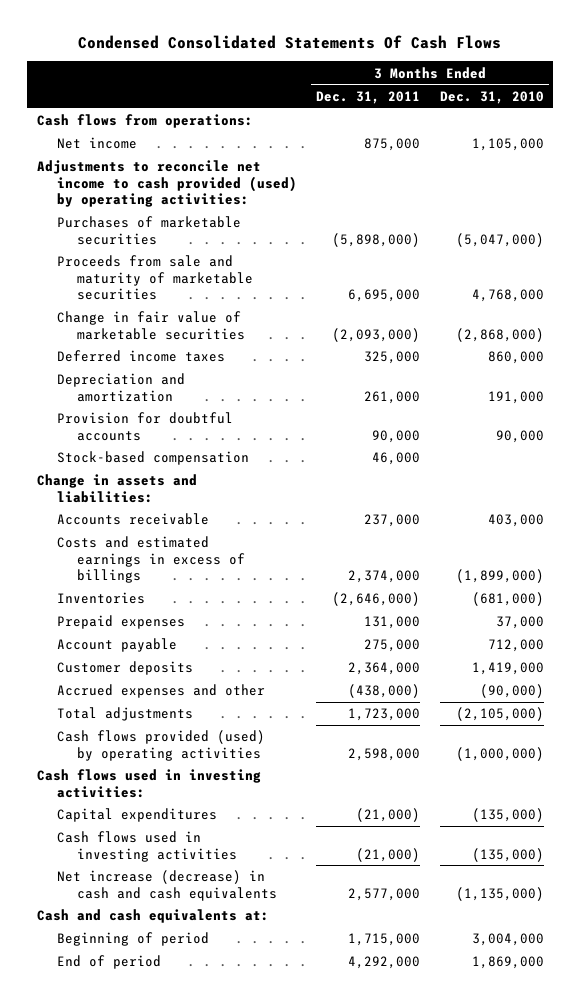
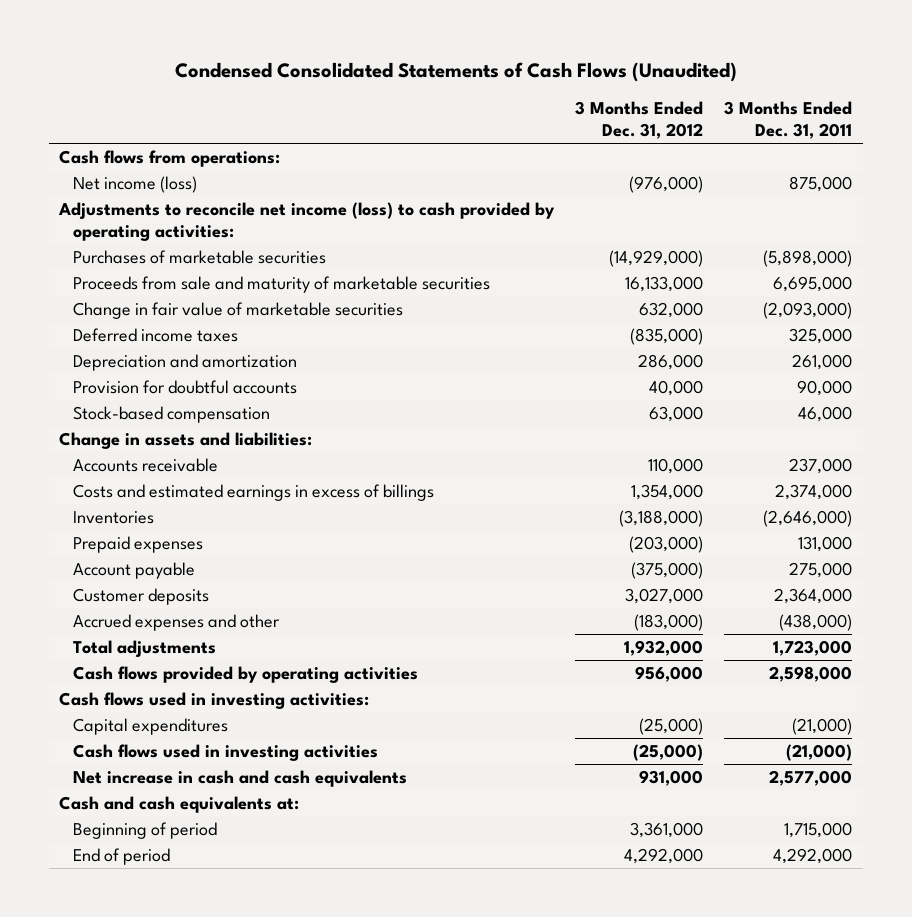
- Condensed Consolidated Statements Of Cash Flows
+ Condensed Consolidated Statements of Cash Flows (Unaudited)
- | 3 Months Ended Dec. 31, 2011 | 3 Months Ended Dec. 31, 2010
+ | 3 Months Ended Dec. 31, 2012 | 3 Months Ended Dec. 31, 2011
- Net income | 875,000 | 1,105,000
- Adjustments to reconcile net income to cash provided (used) by operating activities:
+ Net income (loss) | (976,000) | 875,000
+ Adjustments to reconcile net income (loss) to cash provided by operating activities:
- Cash flows provided (used) by operating activities | 2,598,000 | (1,000,000)
+ Cash flows provided by operating activities | 956,000 | 2,598,000
- Net increase (decrease) in cash and cash equivalents | 2,577,000 | (1,135,000)
+ Net increase in cash and cash equivalents | 931,000 | 2,577,000

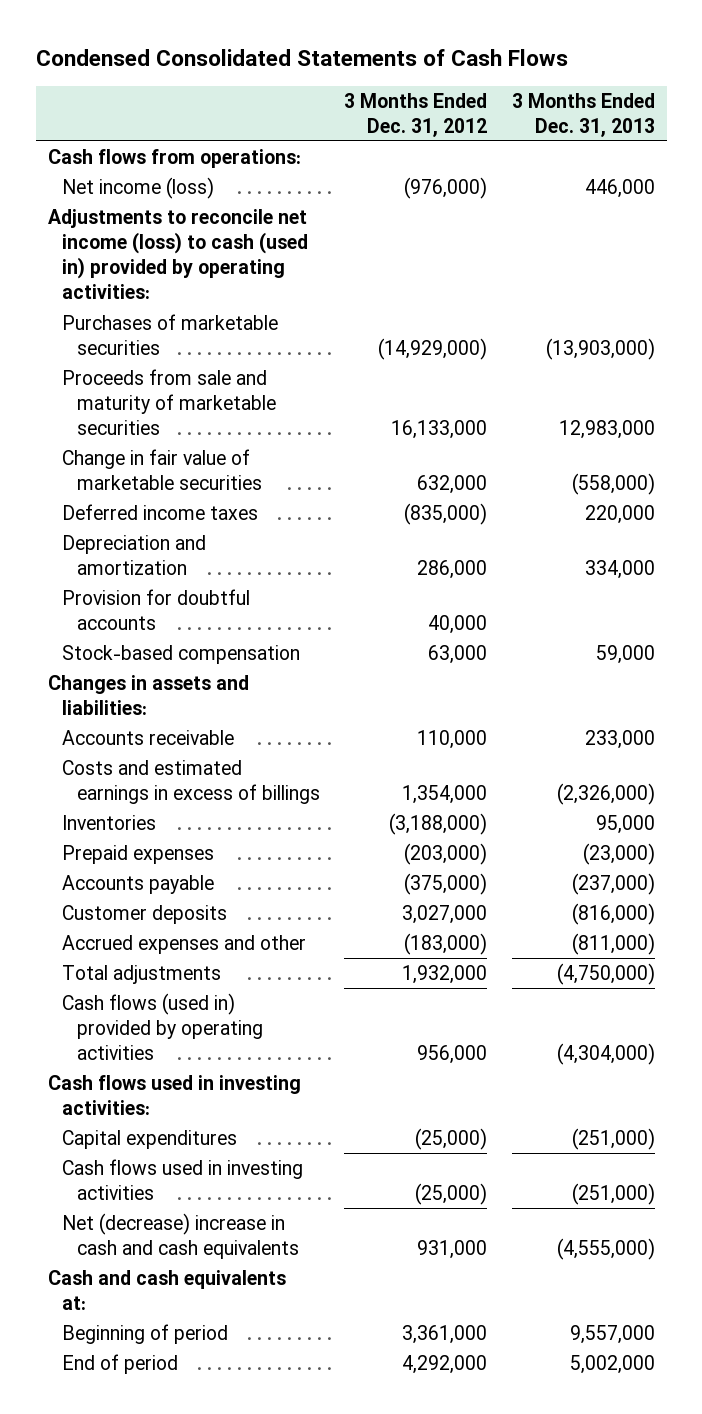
- Condensed Consolidated Statements of Cash Flows (Unaudited)
+ Condensed Consolidated Statements of Cash Flows
- | 3 Months Ended Dec. 31, 2012 | 3 Months Ended Dec. 31, 2011
+ | 3 Months Ended Dec. 31, 2012 | 3 Months Ended Dec. 31, 2013
- Adjustments to reconcile net income (loss) to cash provided by operating activities:
+ Adjustments to reconcile net income (loss) to cash (used in) provided by operating activities:
- Change in assets and liabilities:
+ Changes in assets and liabilities:
- Account payable | (375,000) | 275,000
+ Accounts payable | (375,000) | (237,000)
- Cash flows provided by operating activities | 956,000 | 2,598,000
+ Cash flows (used in) provided by operating activities | 956,000 | (4,304,000)
- Net increase in cash and cash equivalents | 931,000 | 2,577,000
+ Net (decrease) increase in cash and cash equivalents | 931,000 | (4,555,000)

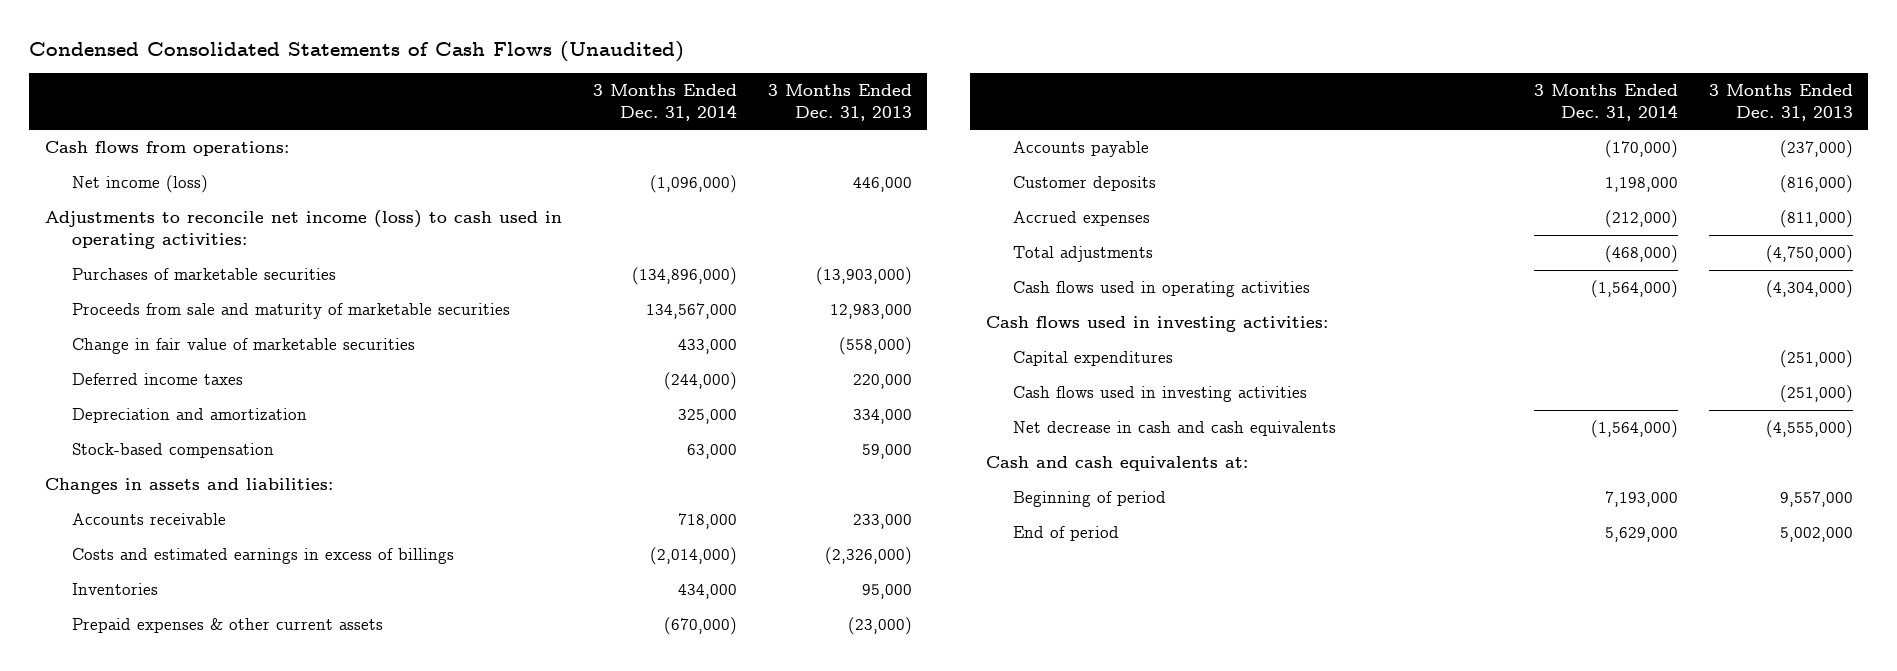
- Condensed Consolidated Statements of Cash Flows
+ Condensed Consolidated Statements of Cash Flows (Unaudited)
- | 3 Months Ended Dec. 31, 2012 | 3 Months Ended Dec. 31, 2013
+ | 3 Months Ended Dec. 31, 2014 | 3 Months Ended Dec. 31, 2013
- Adjustments to reconcile net income (loss) to cash (used in) provided by operating activities:
+ Adjustments to reconcile net income (loss) to cash used in operating activities:
- Provision for doubtful accounts | 40,000 |
- Prepaid expenses | (203,000) | (23,000)
+ Prepaid expenses & other current assets | (670,000) | (23,000)
- Accrued expenses and other | (183,000) | (811,000)
+ Accrued expenses | (212,000) | (811,000)
- Cash flows (used in) provided by operating activities | 956,000 | (4,304,000)
+ Cash flows used in operating activities | (1,564,000) | (4,304,000)
- Net (decrease) increase in cash and cash equivalents | 931,000 | (4,555,000)
+ Net decrease in cash and cash equivalents | (1,564,000) | (4,555,000)

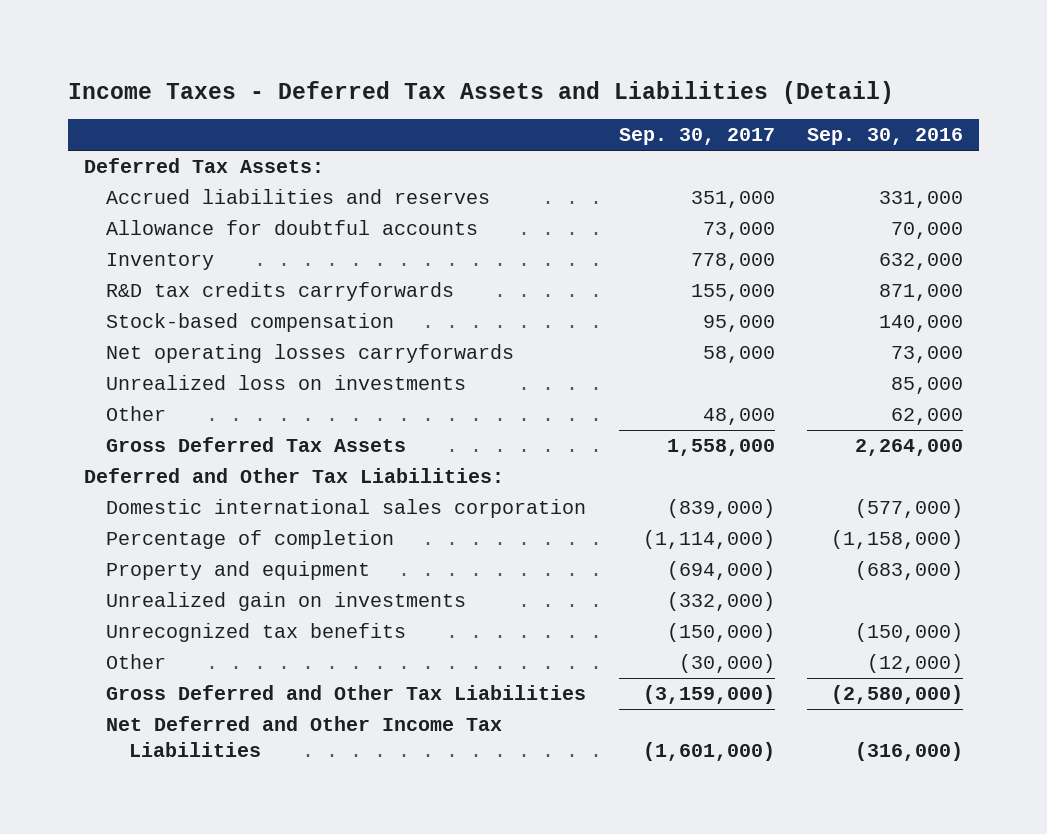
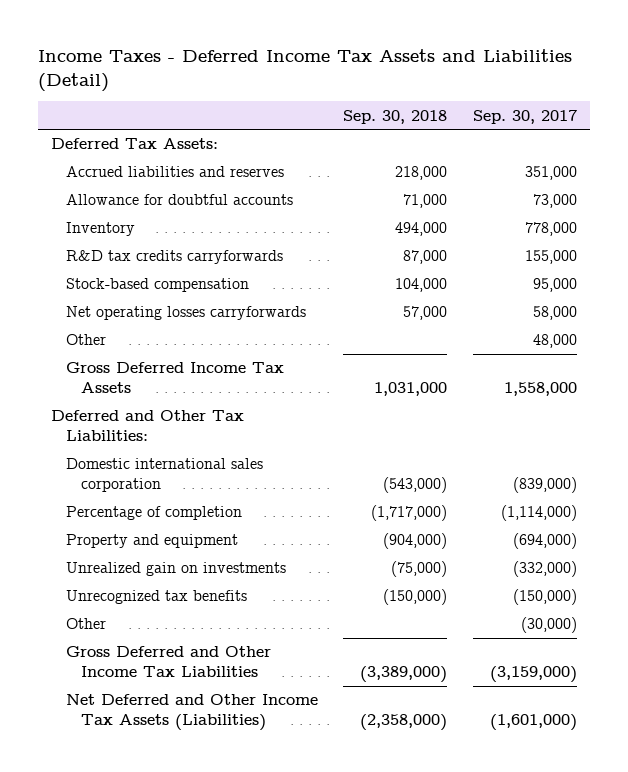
- Income Taxes - Deferred Tax Assets and Liabilities (Detail)
+ Income Taxes - Deferred Income Tax Assets and Liabilities (Detail)
- | Sep. 30, 2017 | Sep. 30, 2016
+ | Sep. 30, 2018 | Sep. 30, 2017
- Unrealized loss on investments | | 85,000
- Gross Deferred Tax Assets | 1,558,000 | 2,264,000
+ Gross Deferred Income Tax Assets | 1,031,000 | 1,558,000
- Gross Deferred and Other Tax Liabilities | (3,159,000) | (2,580,000)
- Net Deferred and Other Income Tax Liabilities | (1,601,000) | (316,000)
+ Gross Deferred and Other Income Tax Liabilities | (3,389,000) | (3,159,000)
+ Net Deferred and Other Income Tax Assets (Liabilities) | (2,358,000) | (1,601,000)

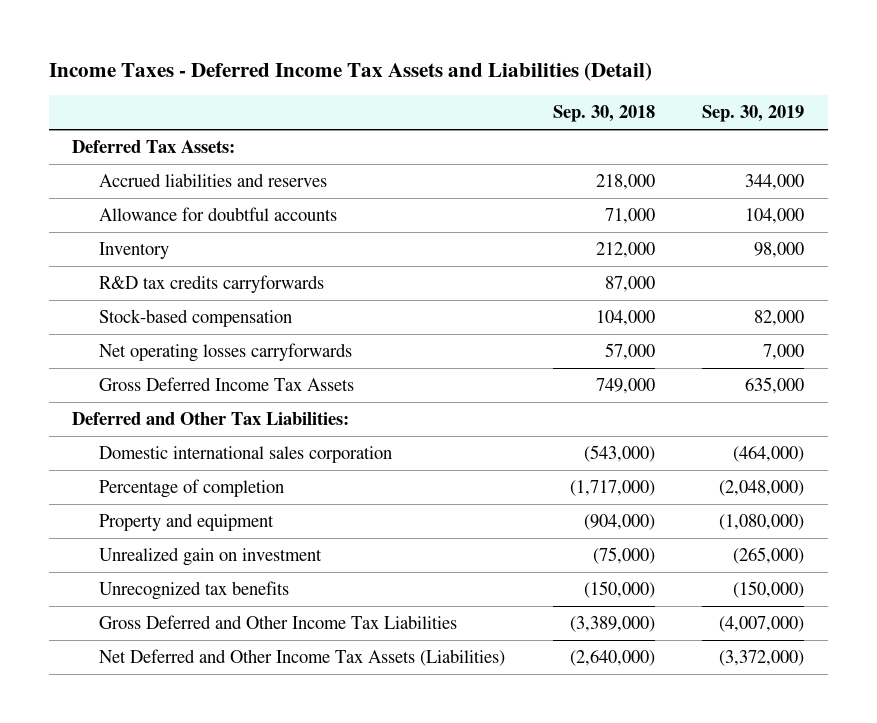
- | Sep. 30, 2018 | Sep. 30, 2017
+ | Sep. 30, 2018 | Sep. 30, 2019
- Inventory | 494,000 | 778,000
+ Inventory | 212,000 | 98,000
- Other | | 48,000
- Gross Deferred Income Tax Assets | 1,031,000 | 1,558,000
+ Gross Deferred Income Tax Assets | 749,000 | 635,000
- Unrealized gain on investments | (75,000) | (332,000)
+ Unrealized gain on investment | (75,000) | (265,000)
- Other | | (30,000)
- Net Deferred and Other Income Tax Assets (Liabilities) | (2,358,000) | (1,601,000)
+ Net Deferred and Other Income Tax Assets (Liabilities) | (2,640,000) | (3,372,000)

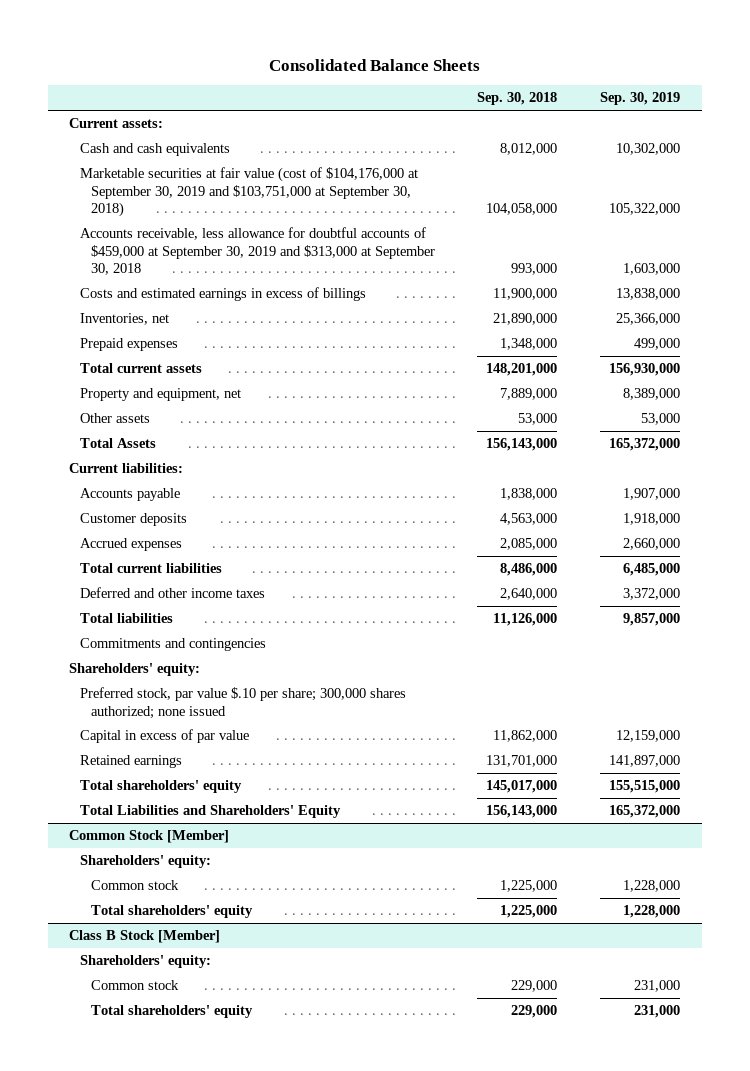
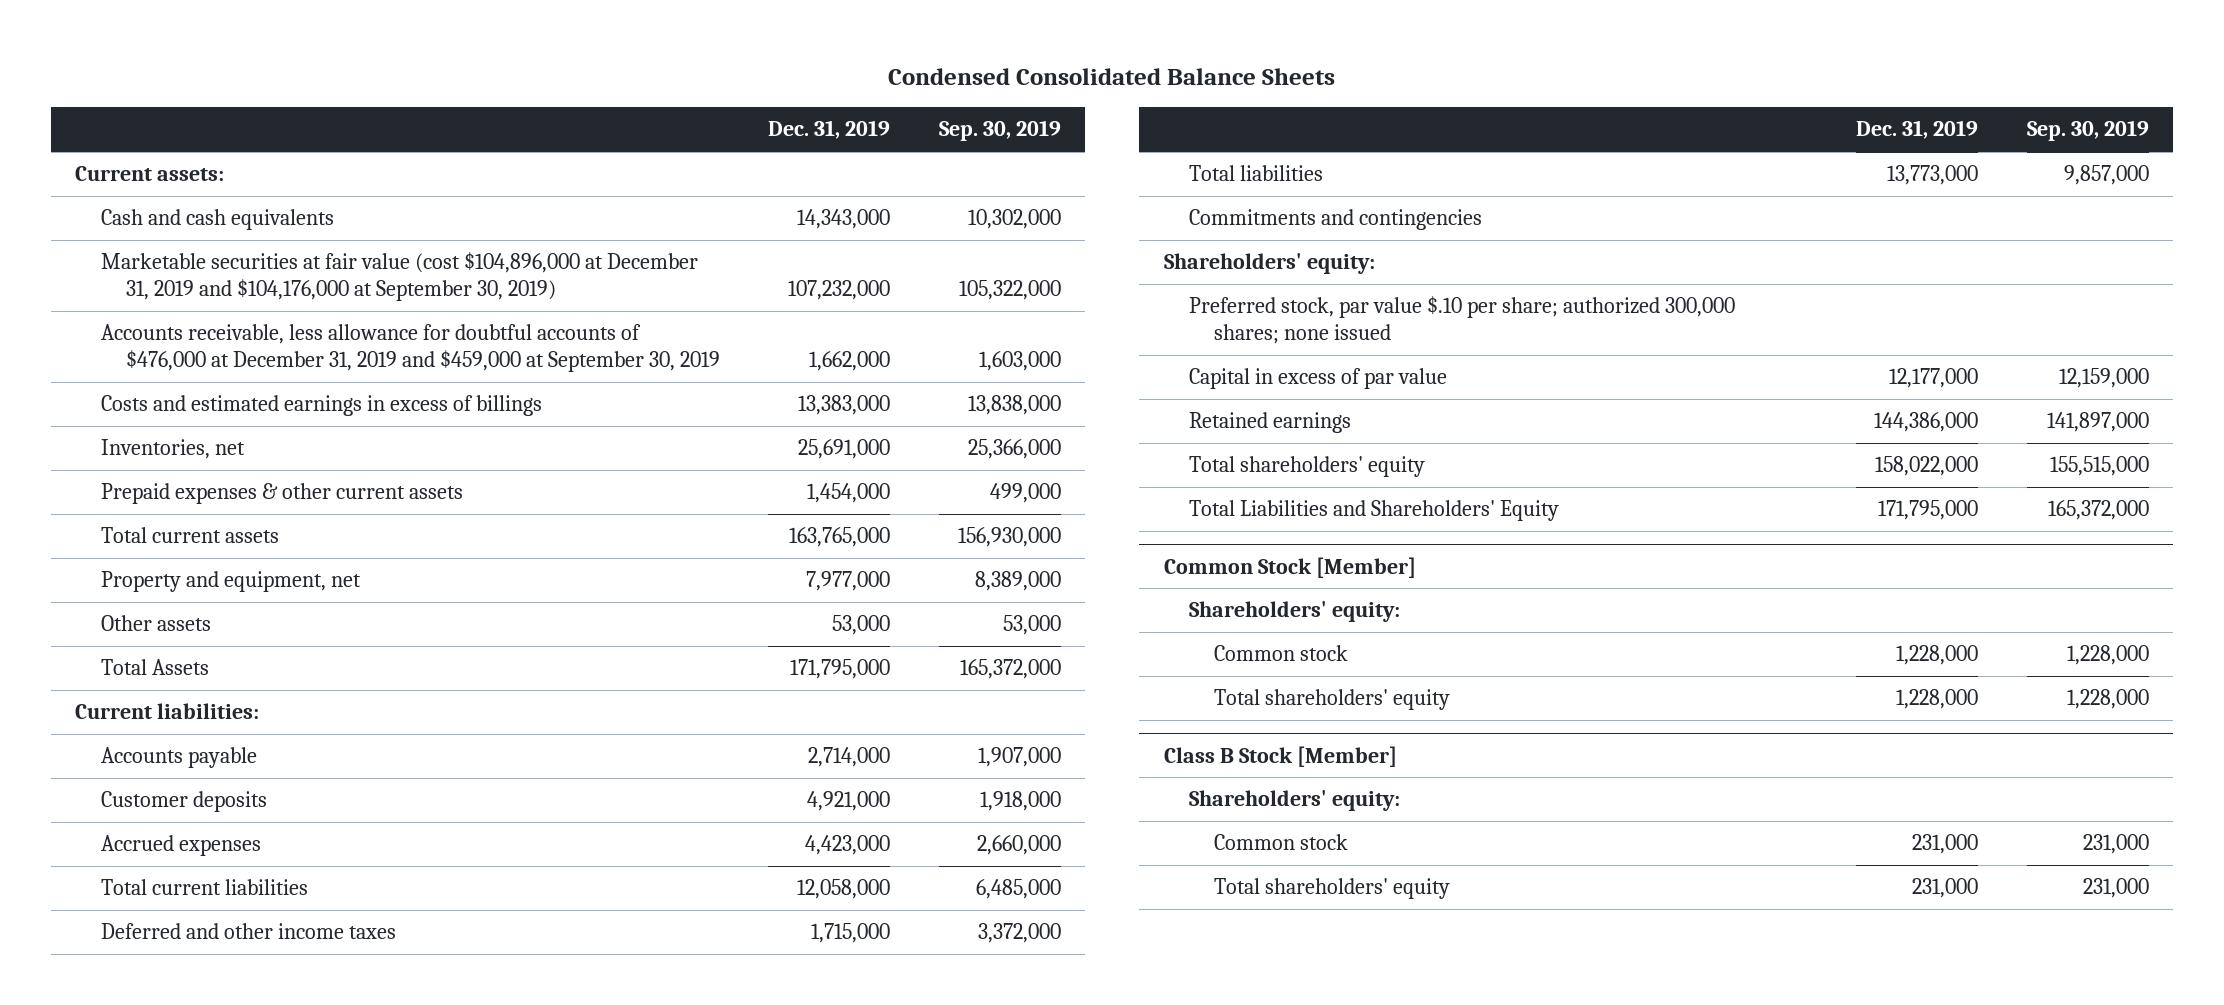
- Consolidated Balance Sheets
+ Condensed Consolidated Balance Sheets
- | Sep. 30, 2018 | Sep. 30, 2019
+ | Dec. 31, 2019 | Sep. 30, 2019
- Marketable securities at fair value (cost of $104,176,000 at September 30, 2019 and $103,751,000 at September 30, 2018) | 104,058,000 | 105,322,000
- Accounts receivable, less allowance for doubtful accounts of $459,000 at September 30, 2019 and $313,000 at September 30, 2018 | 993,000 | 1,603,000
+ Marketable securities at fair value (cost $104,896,000 at December 31, 2019 and $104,176,000 at September 30, 2019) | 107,232,000 | 105,322,000
+ Accounts receivable, less allowance for doubtful accounts of $476,000 at December 31, 2019 and $459,000 at September 30, 2019 | 1,662,000 | 1,603,000
- Prepaid expenses | 1,348,000 | 499,000
+ Prepaid expenses & other current assets | 1,454,000 | 499,000
- Preferred stock, par value $.10 per share; 300,000 shares authorized; none issued
+ Preferred stock, par value $.10 per share; authorized 300,000 shares; none issued

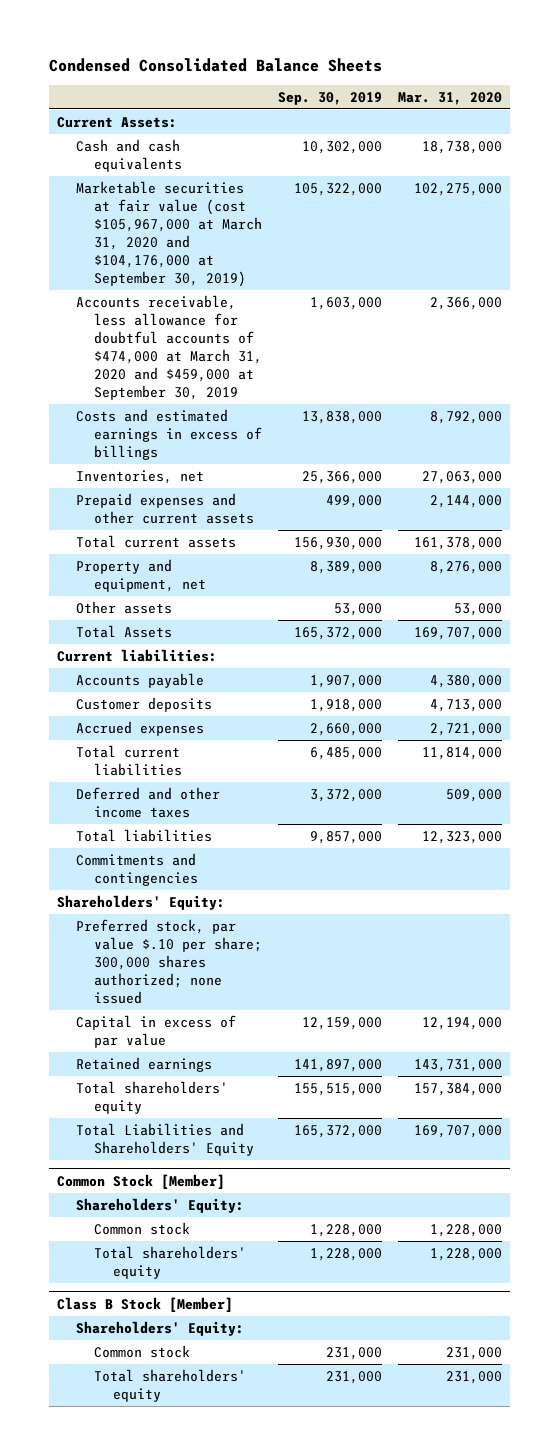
- | Dec. 31, 2019 | Sep. 30, 2019
+ | Sep. 30, 2019 | Mar. 31, 2020
- Current assets:
+ Current Assets:
- Marketable securities at fair value (cost $104,896,000 at December 31, 2019 and $104,176,000 at September 30, 2019) | 107,232,000 | 105,322,000
- Accounts receivable, less allowance for doubtful accounts of $476,000 at December 31, 2019 and $459,000 at September 30, 2019 | 1,662,000 | 1,603,000
+ Marketable securities at fair value (cost $105,967,000 at March 31, 2020 and $104,176,000 at September 30, 2019) | 105,322,000 | 102,275,000
+ Accounts receivable, less allowance for doubtful accounts of $474,000 at March 31, 2020 and $459,000 at September 30, 2019 | 1,603,000 | 2,366,000
- Prepaid expenses & other current assets | 1,454,000 | 499,000
+ Prepaid expenses and other current assets | 499,000 | 2,144,000
- Shareholders' equity:
- Preferred stock, par value $.10 per share; authorized 300,000 shares; none issued
+ Shareholders' Equity:
+ Preferred stock, par value $.10 per share; 300,000 shares authorized; none issued
@ Common Stock [Member]
- Shareholders' equity:
+ Shareholders' Equity:
@ Class B Stock [Member]
- Shareholders' equity:
+ Shareholders' Equity:

